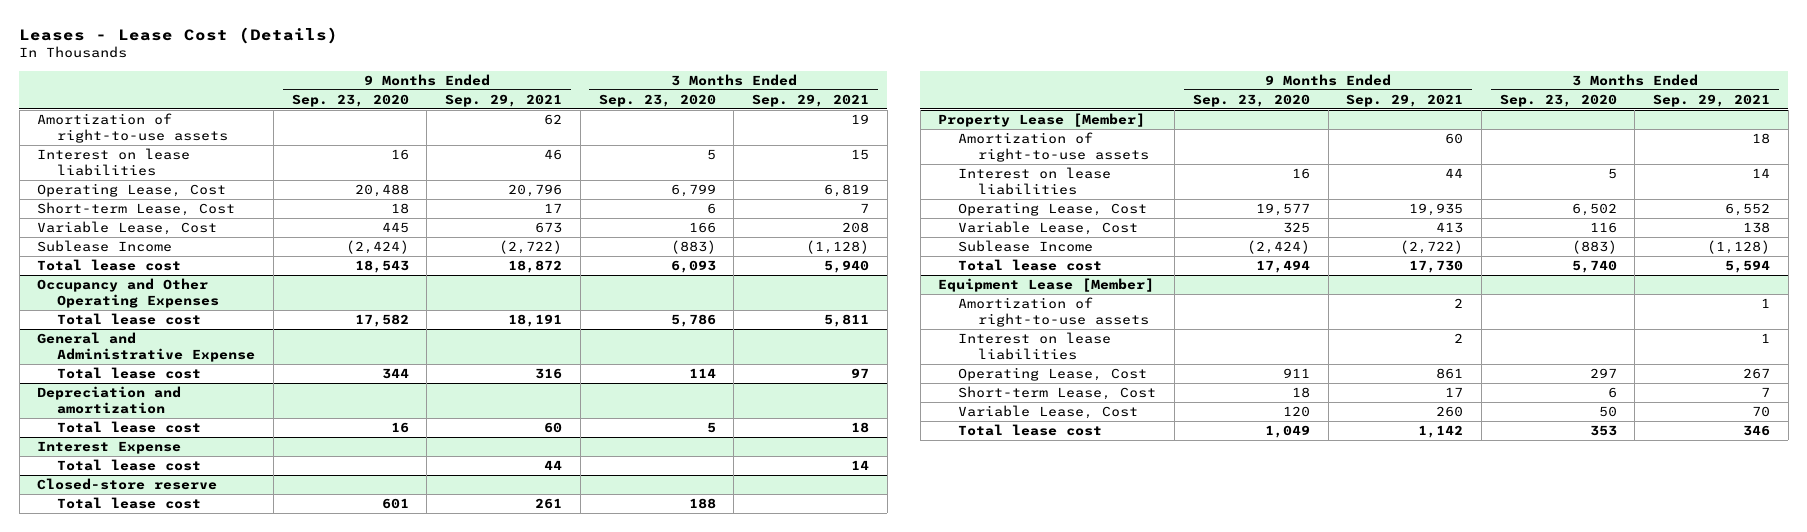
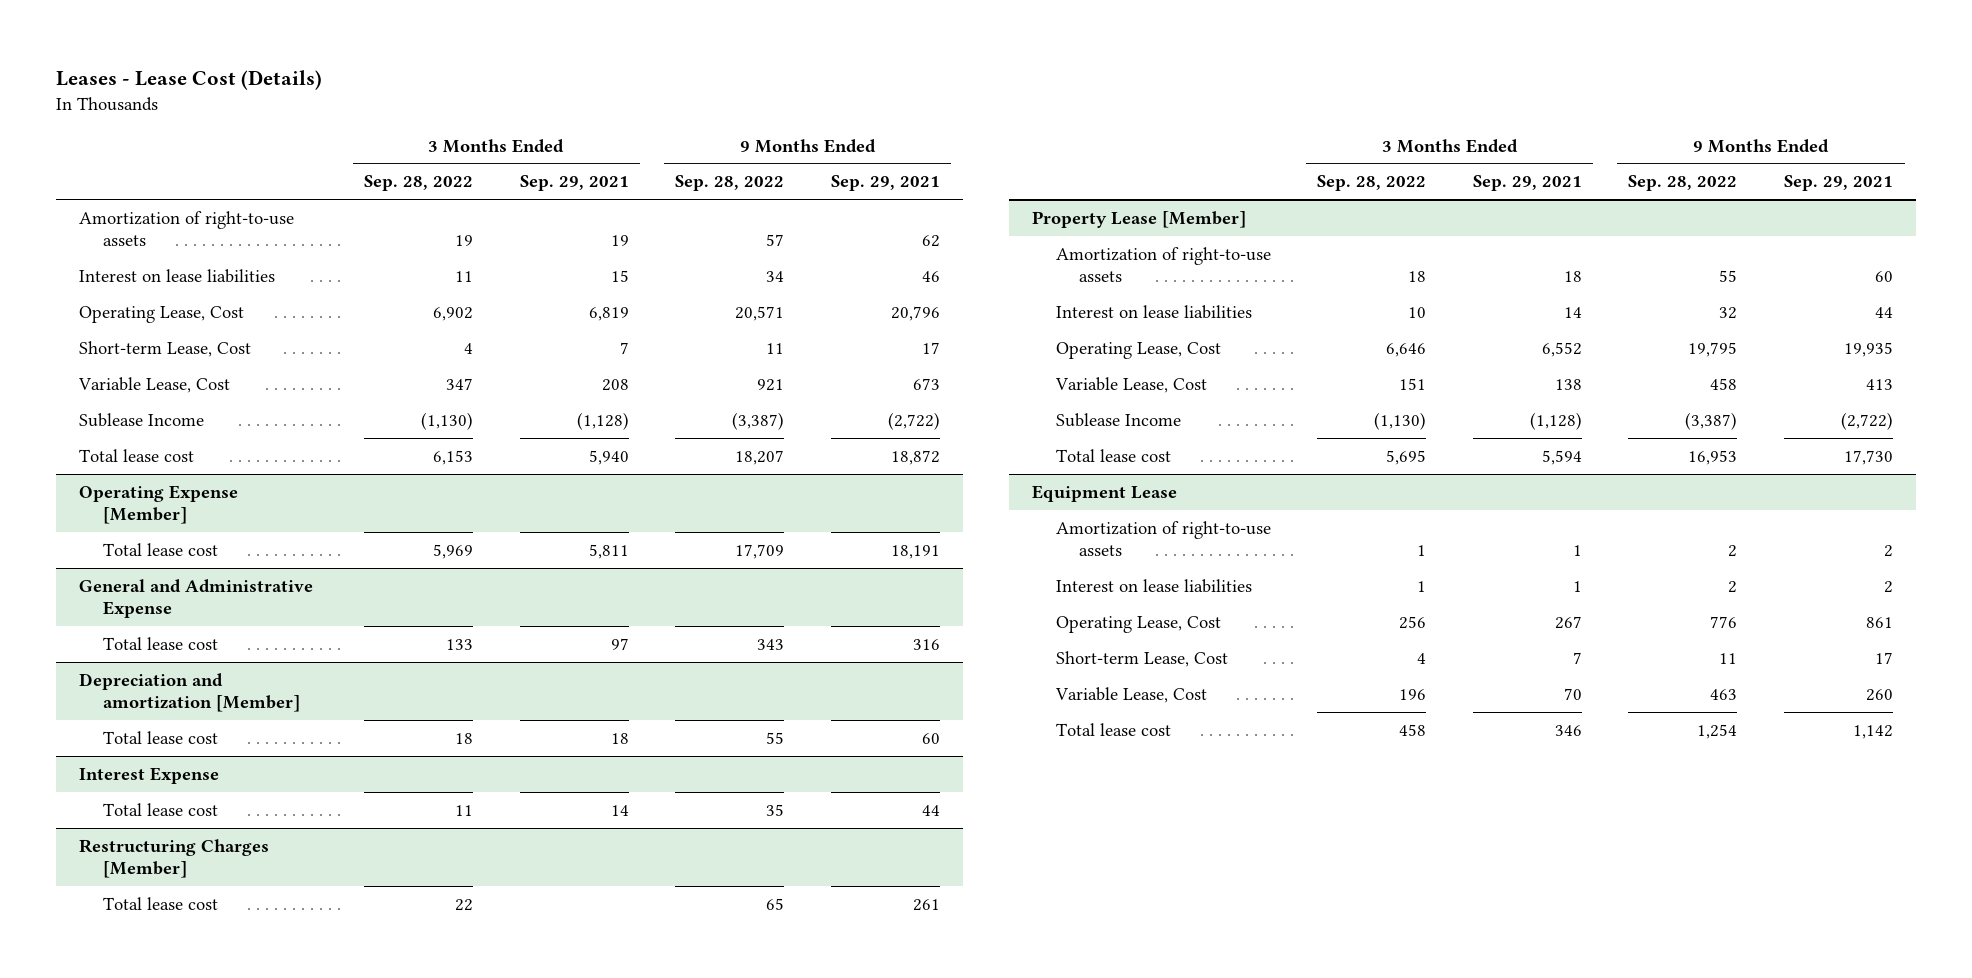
- | 9 Months Ended Sep. 23, 2020 | 9 Months Ended Sep. 29, 2021 | 3 Months Ended Sep. 23, 2020 | 3 Months Ended Sep. 29, 2021
+ | 3 Months Ended Sep. 28, 2022 | 3 Months Ended Sep. 29, 2021 | 9 Months Ended Sep. 28, 2022 | 9 Months Ended Sep. 29, 2021
- Occupancy and Other Operating Expenses
+ Operating Expense [Member]
- Depreciation and amortization
+ Depreciation and amortization [Member]
- Closed-store reserve
+ Restructuring Charges [Member]
- Equipment Lease [Member]
+ Equipment Lease

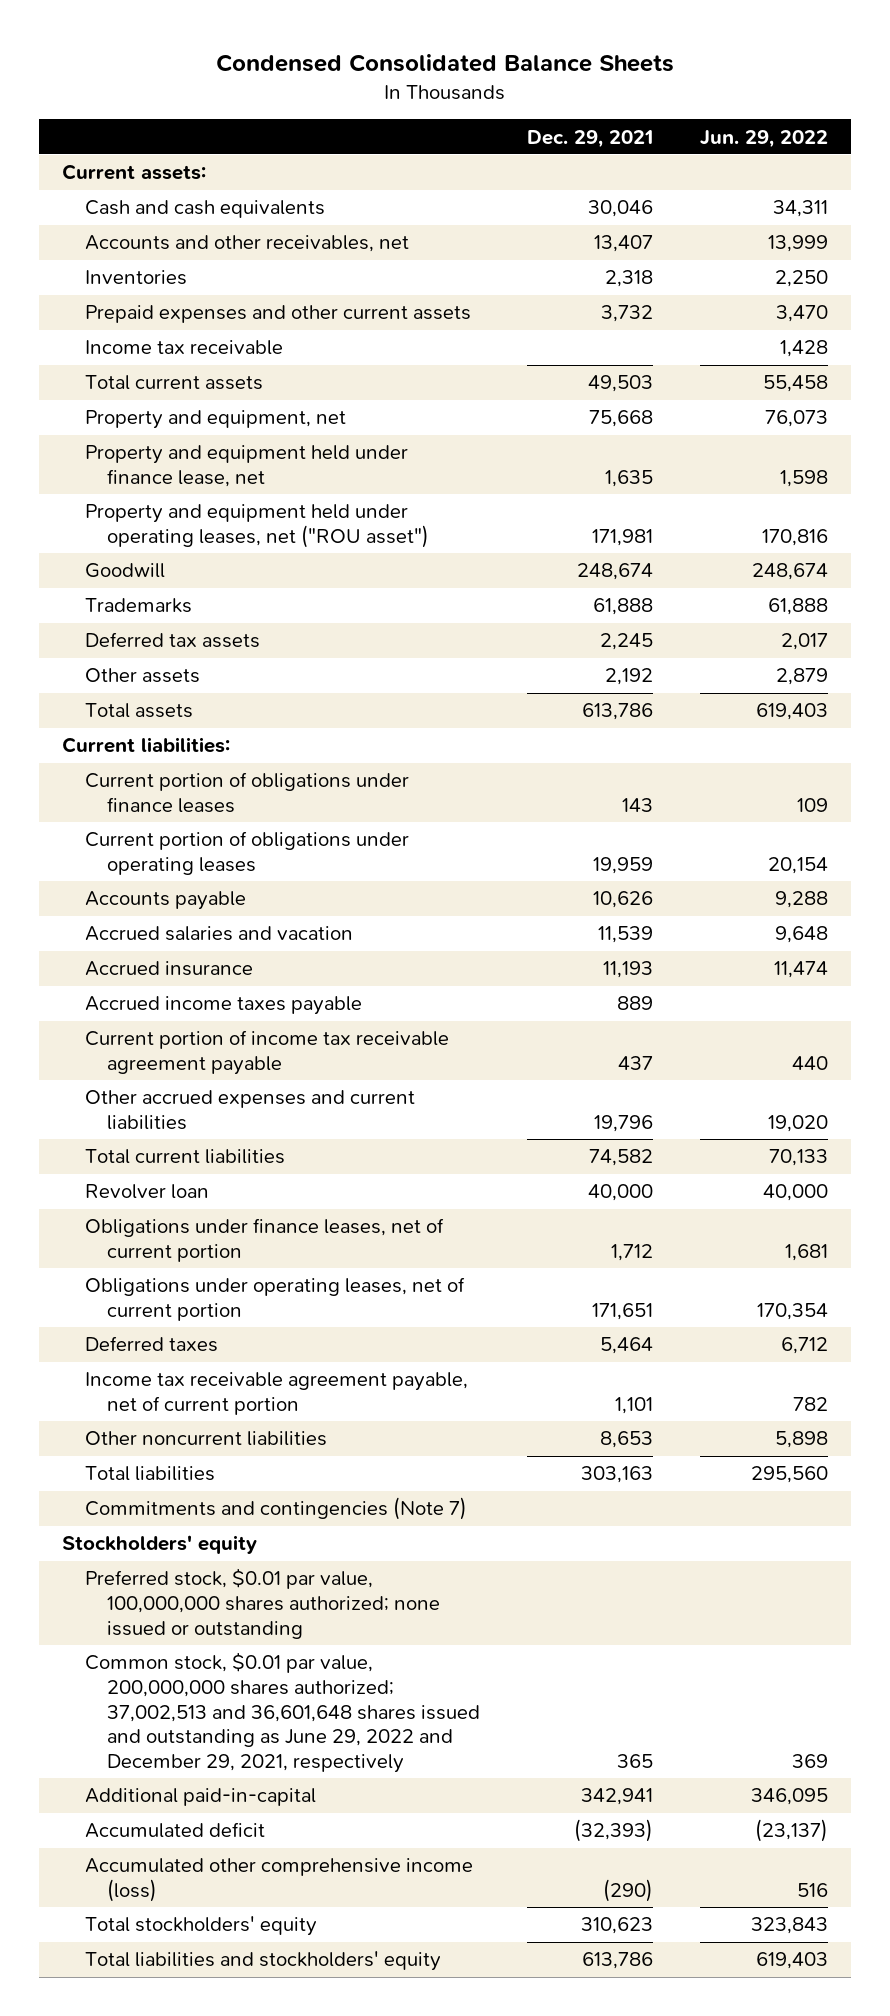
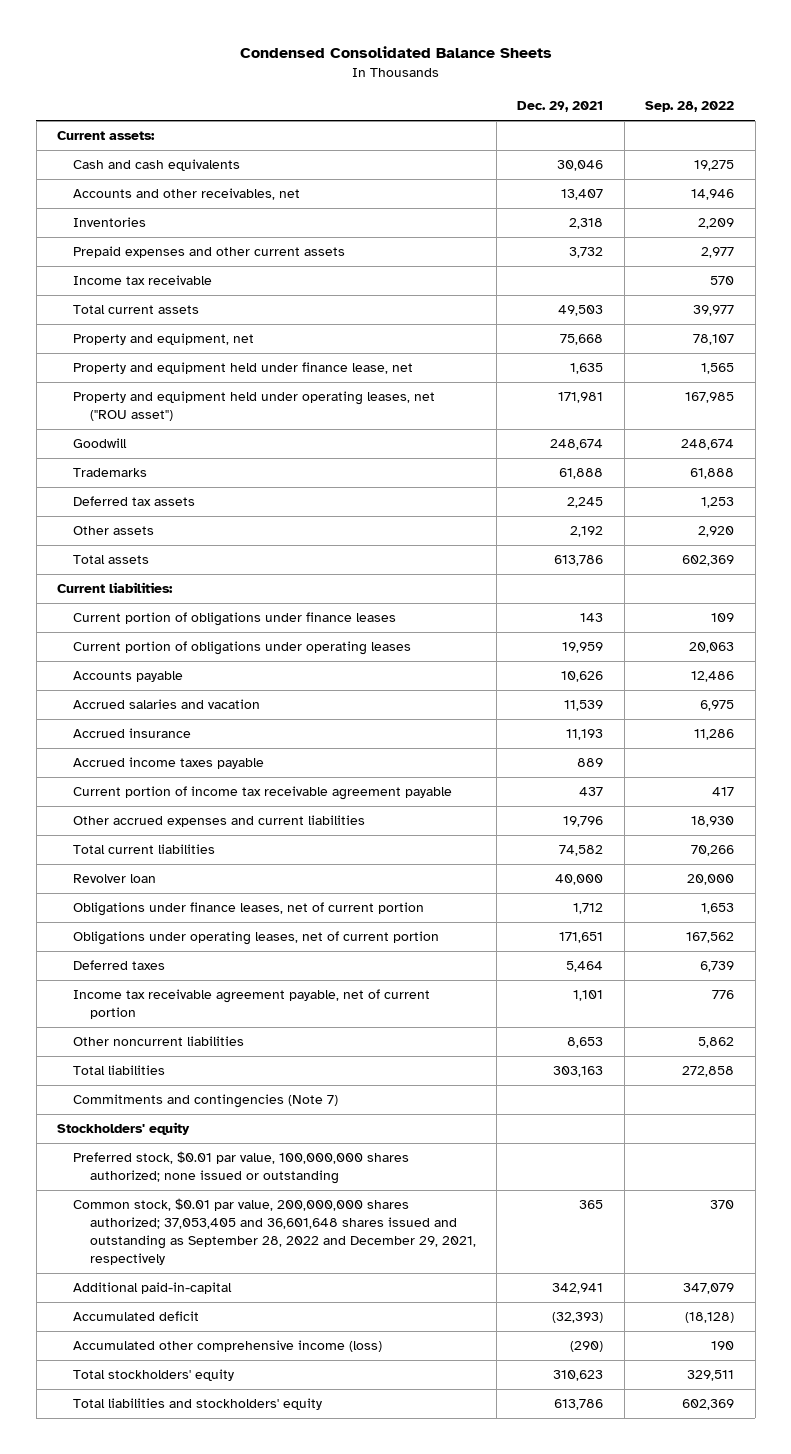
- | Dec. 29, 2021 | Jun. 29, 2022
+ | Dec. 29, 2021 | Sep. 28, 2022
- Common stock, $0.01 par value, 200,000,000 shares authorized; 37,002,513 and 36,601,648 shares issued and outstanding as June 29, 2022 and December 29, 2021, respectively | 365 | 369
+ Common stock, $0.01 par value, 200,000,000 shares authorized; 37,053,405 and 36,601,648 shares issued and outstanding as September 28, 2022 and December 29, 2021, respectively | 365 | 370

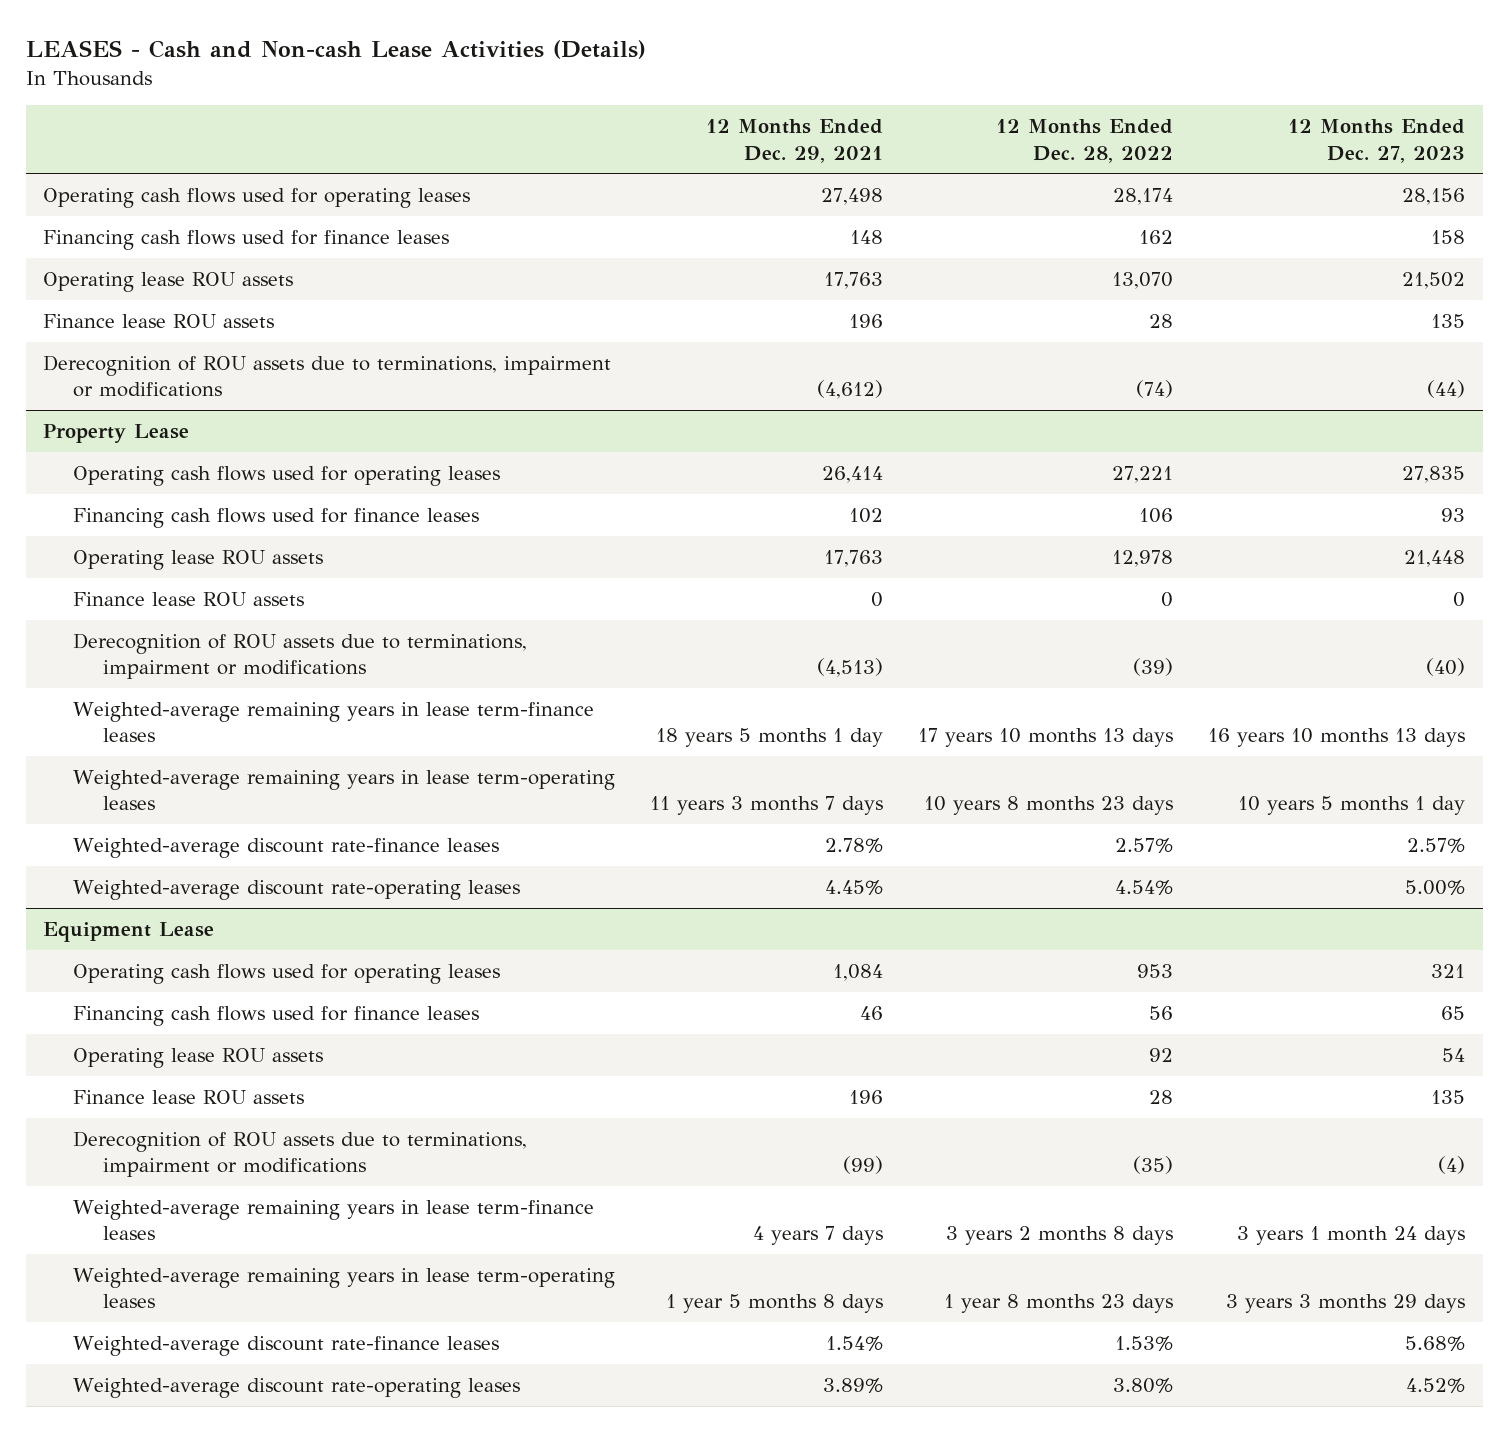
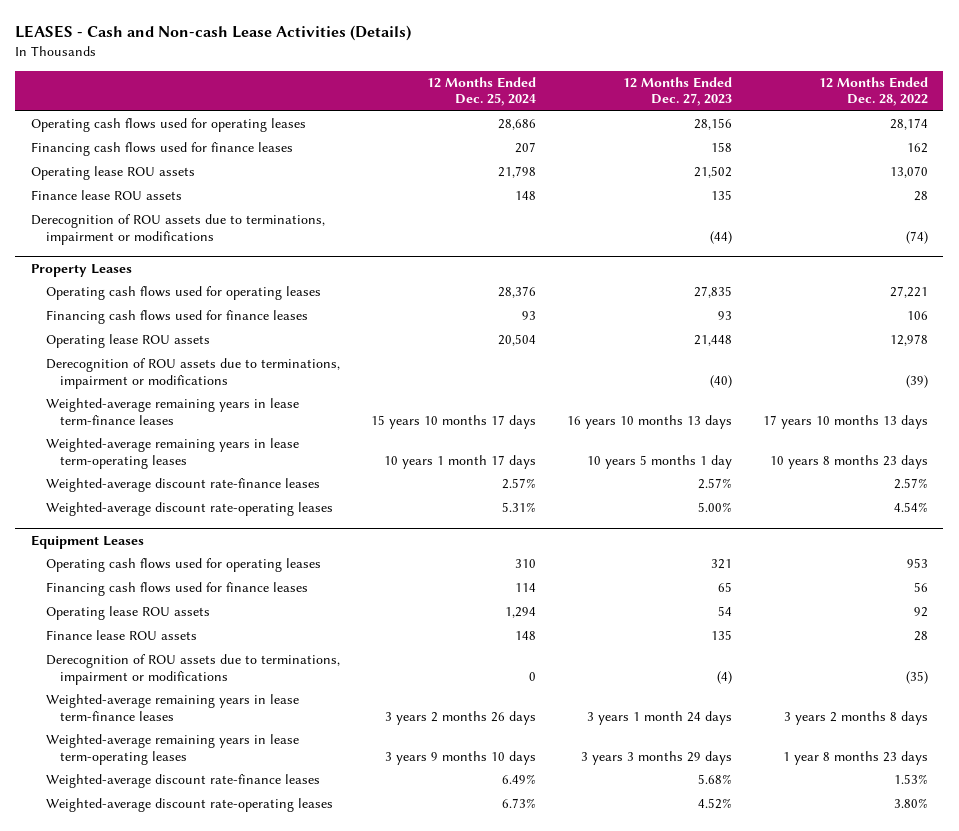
- | 12 Months Ended Dec. 29, 2021 | 12 Months Ended Dec. 28, 2022 | 12 Months Ended Dec. 27, 2023
+ | 12 Months Ended Dec. 25, 2024 | 12 Months Ended Dec. 27, 2023 | 12 Months Ended Dec. 28, 2022
- Property Lease
+ Property Leases
- Finance lease ROU assets | 0 | 0 | 0
- Equipment Lease
+ Equipment Leases

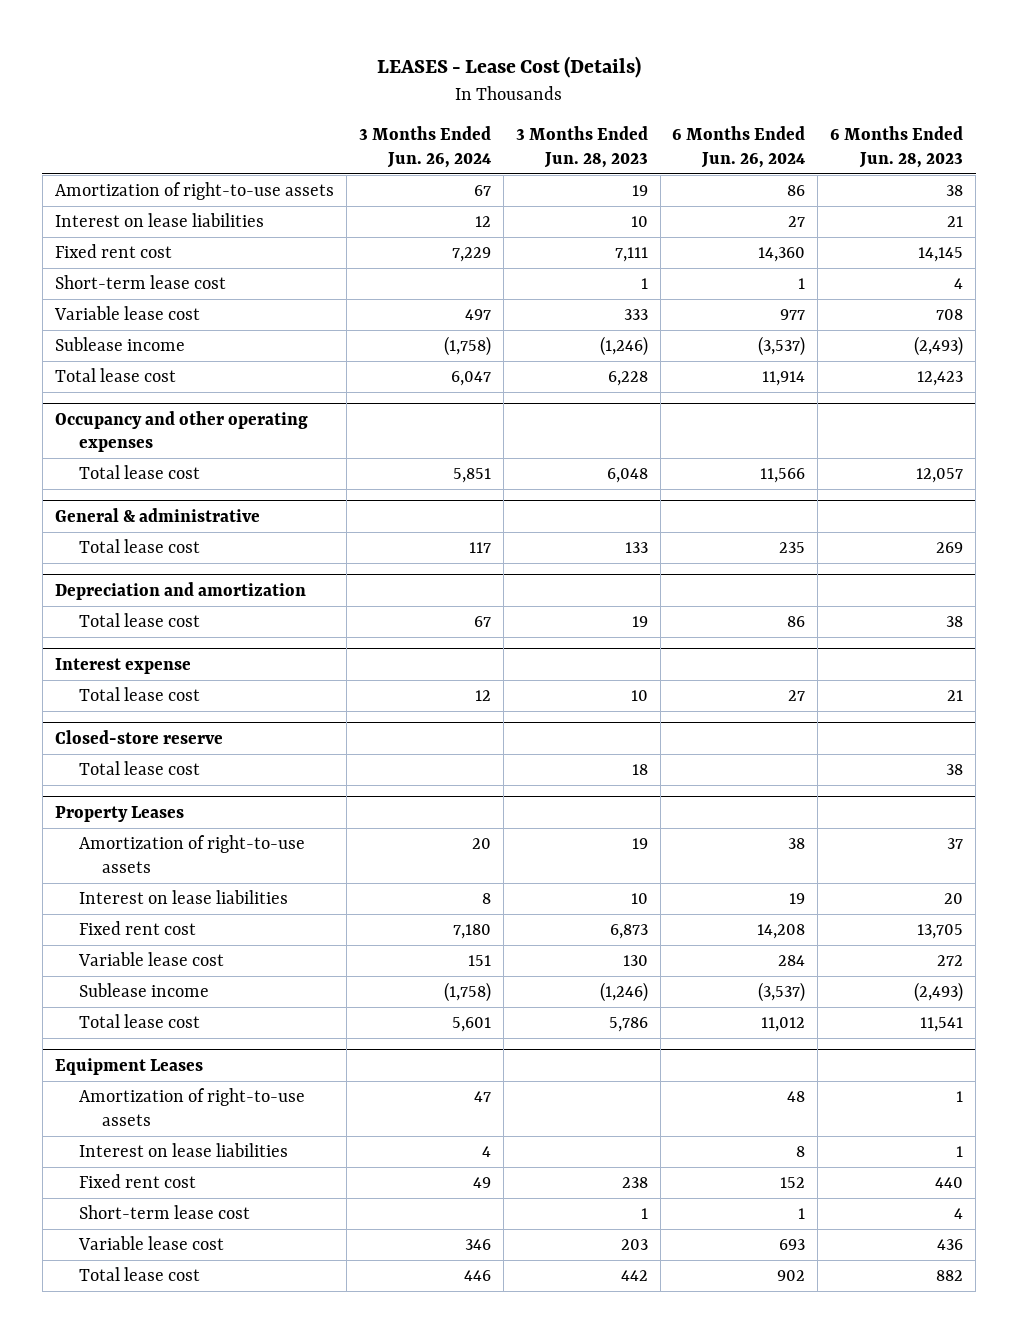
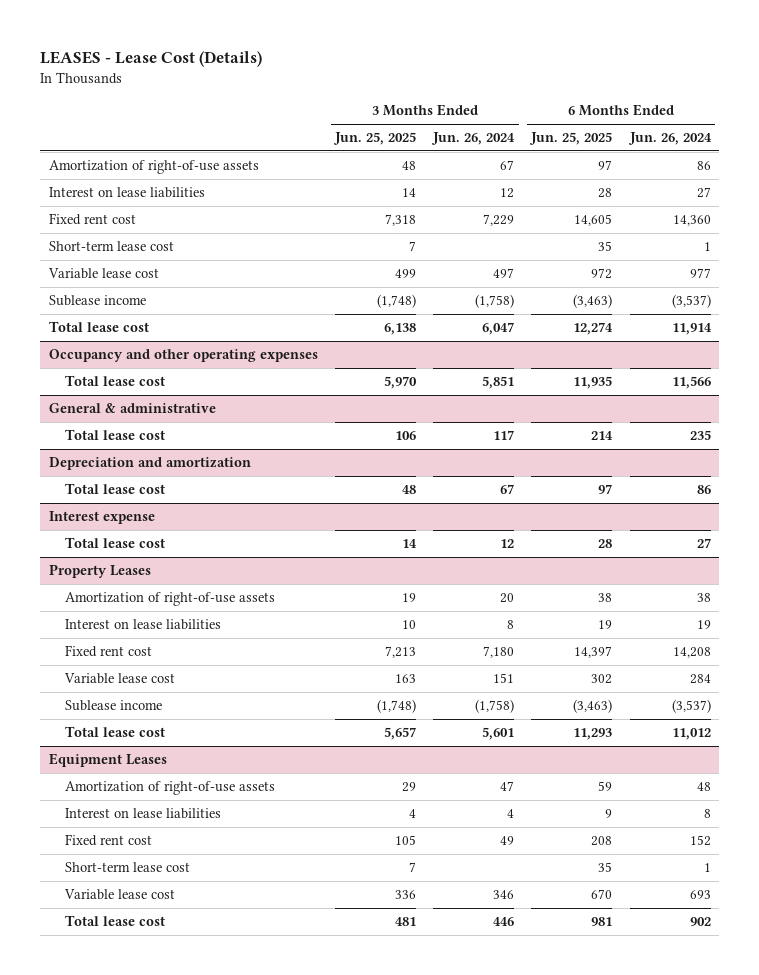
- | 3 Months Ended Jun. 26, 2024 | 3 Months Ended Jun. 28, 2023 | 6 Months Ended Jun. 26, 2024 | 6 Months Ended Jun. 28, 2023
+ | 3 Months Ended Jun. 25, 2025 | 3 Months Ended Jun. 26, 2024 | 6 Months Ended Jun. 25, 2025 | 6 Months Ended Jun. 26, 2024
- Amortization of right-to-use assets | 67 | 19 | 86 | 38
+ Amortization of right-of-use assets | 48 | 67 | 97 | 86
- Closed-store reserve
- Total lease cost | | 18 | | 38
@ Property Leases
- Amortization of right-to-use assets | 20 | 19 | 38 | 37
+ Amortization of right-of-use assets | 19 | 20 | 38 | 38
@ Equipment Leases
- Amortization of right-to-use assets | 47 | | 48 | 1
+ Amortization of right-of-use assets | 29 | 47 | 59 | 48

